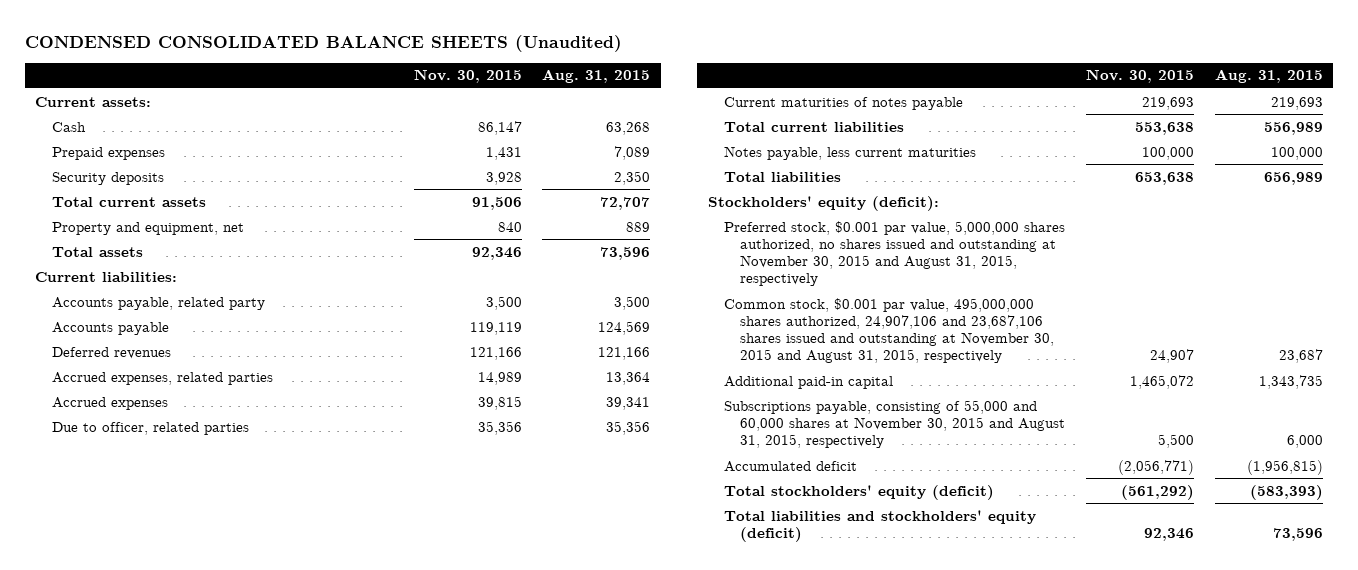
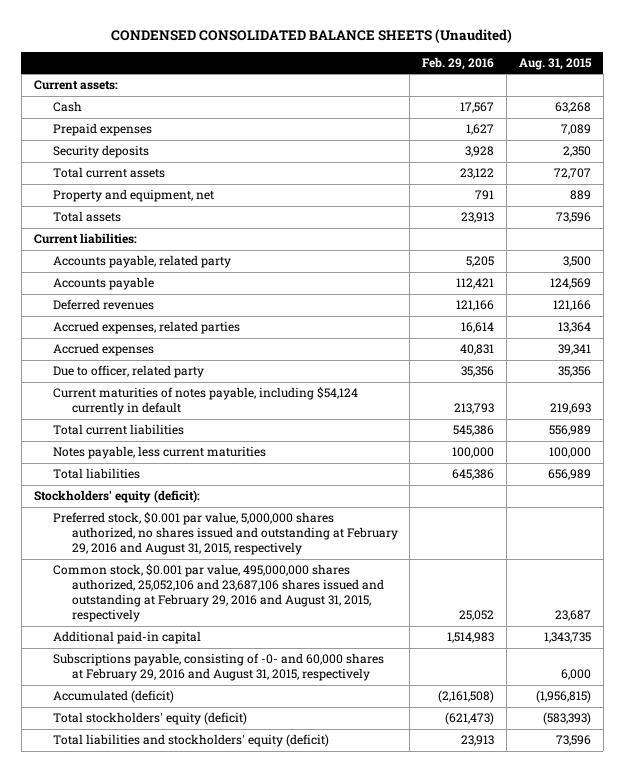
- | Nov. 30, 2015 | Aug. 31, 2015
+ | Feb. 29, 2016 | Aug. 31, 2015
- Due to officer, related parties | 35,356 | 35,356
- Current maturities of notes payable | 219,693 | 219,693
+ Due to officer, related party | 35,356 | 35,356
+ Current maturities of notes payable, including $54,124 currently in default | 213,793 | 219,693
- Preferred stock, $0.001 par value, 5,000,000 shares authorized, no shares issued and outstanding at November 30, 2015 and August 31, 2015, respectively
- Common stock, $0.001 par value, 495,000,000 shares authorized, 24,907,106 and 23,687,106 shares issued and outstanding at November 30, 2015 and August 31, 2015, respectively | 24,907 | 23,687
+ Preferred stock, $0.001 par value, 5,000,000 shares authorized, no shares issued and outstanding at February 29, 2016 and August 31, 2015, respectively
+ Common stock, $0.001 par value, 495,000,000 shares authorized, 25,052,106 and 23,687,106 shares issued and outstanding at February 29, 2016 and August 31, 2015, respectively | 25,052 | 23,687
- Subscriptions payable, consisting of 55,000 and 60,000 shares at November 30, 2015 and August 31, 2015, respectively | 5,500 | 6,000
- Accumulated deficit | (2,056,771) | (1,956,815)
+ Subscriptions payable, consisting of -0- and 60,000 shares at February 29, 2016 and August 31, 2015, respectively | | 6,000
+ Accumulated (deficit) | (2,161,508) | (1,956,815)

